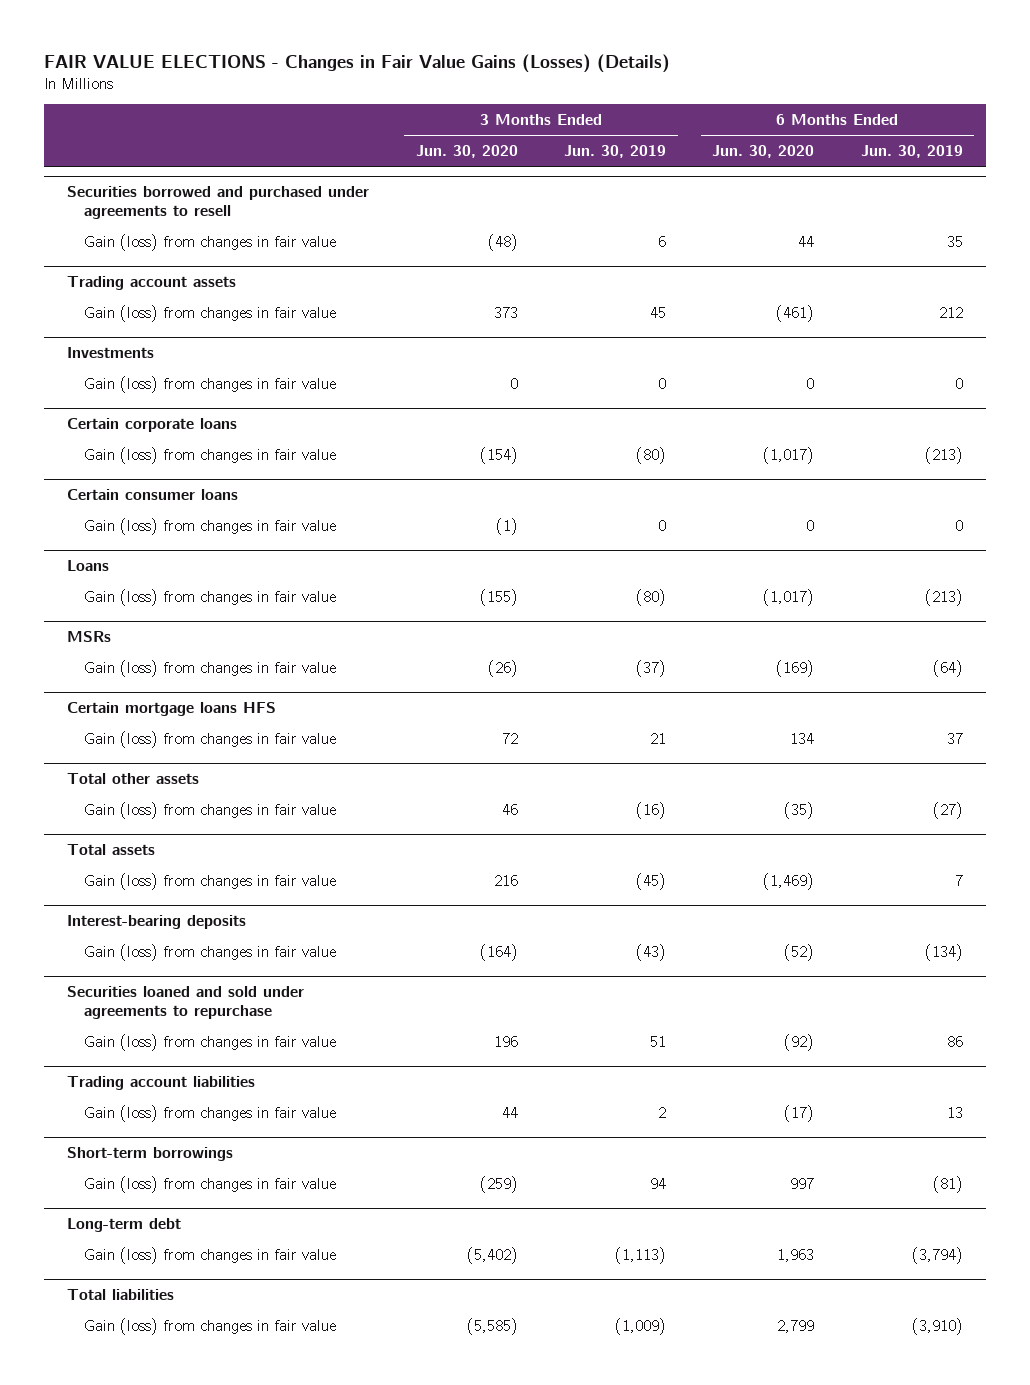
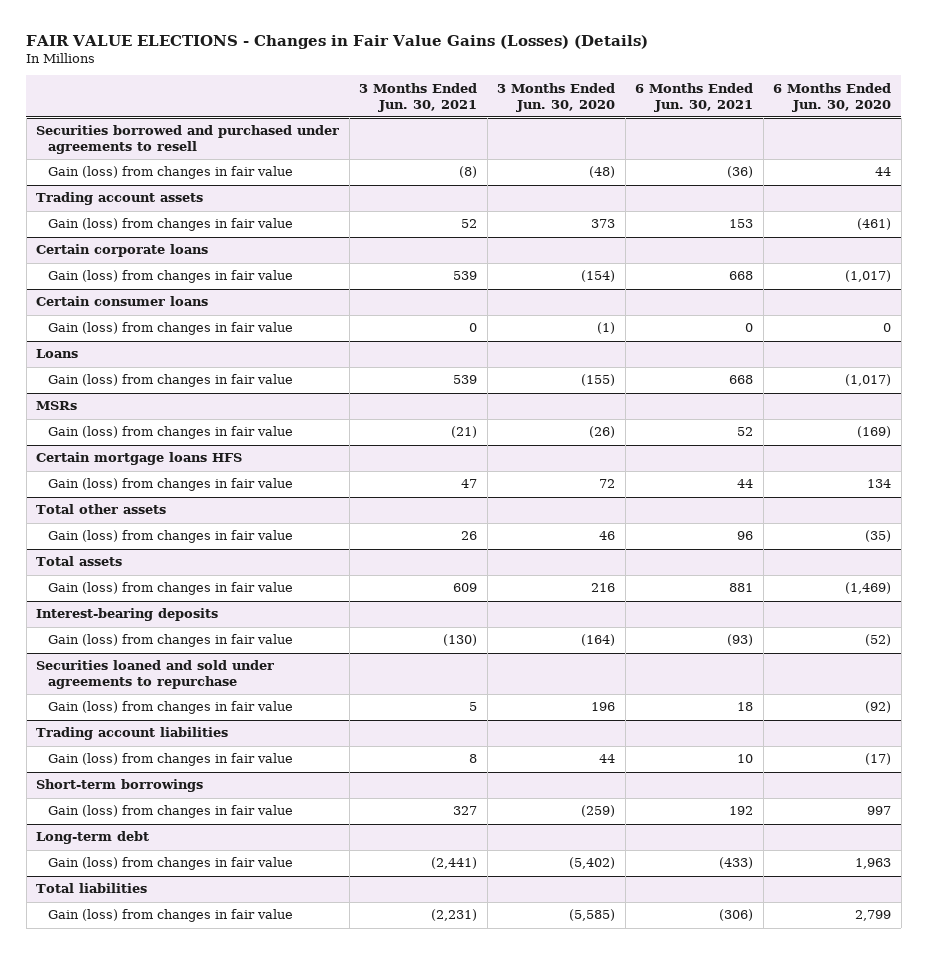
- | 3 Months Ended Jun. 30, 2020 | 3 Months Ended Jun. 30, 2019 | 6 Months Ended Jun. 30, 2020 | 6 Months Ended Jun. 30, 2019
+ | 3 Months Ended Jun. 30, 2021 | 3 Months Ended Jun. 30, 2020 | 6 Months Ended Jun. 30, 2021 | 6 Months Ended Jun. 30, 2020
- Investments
- Gain (loss) from changes in fair value | 0 | 0 | 0 | 0

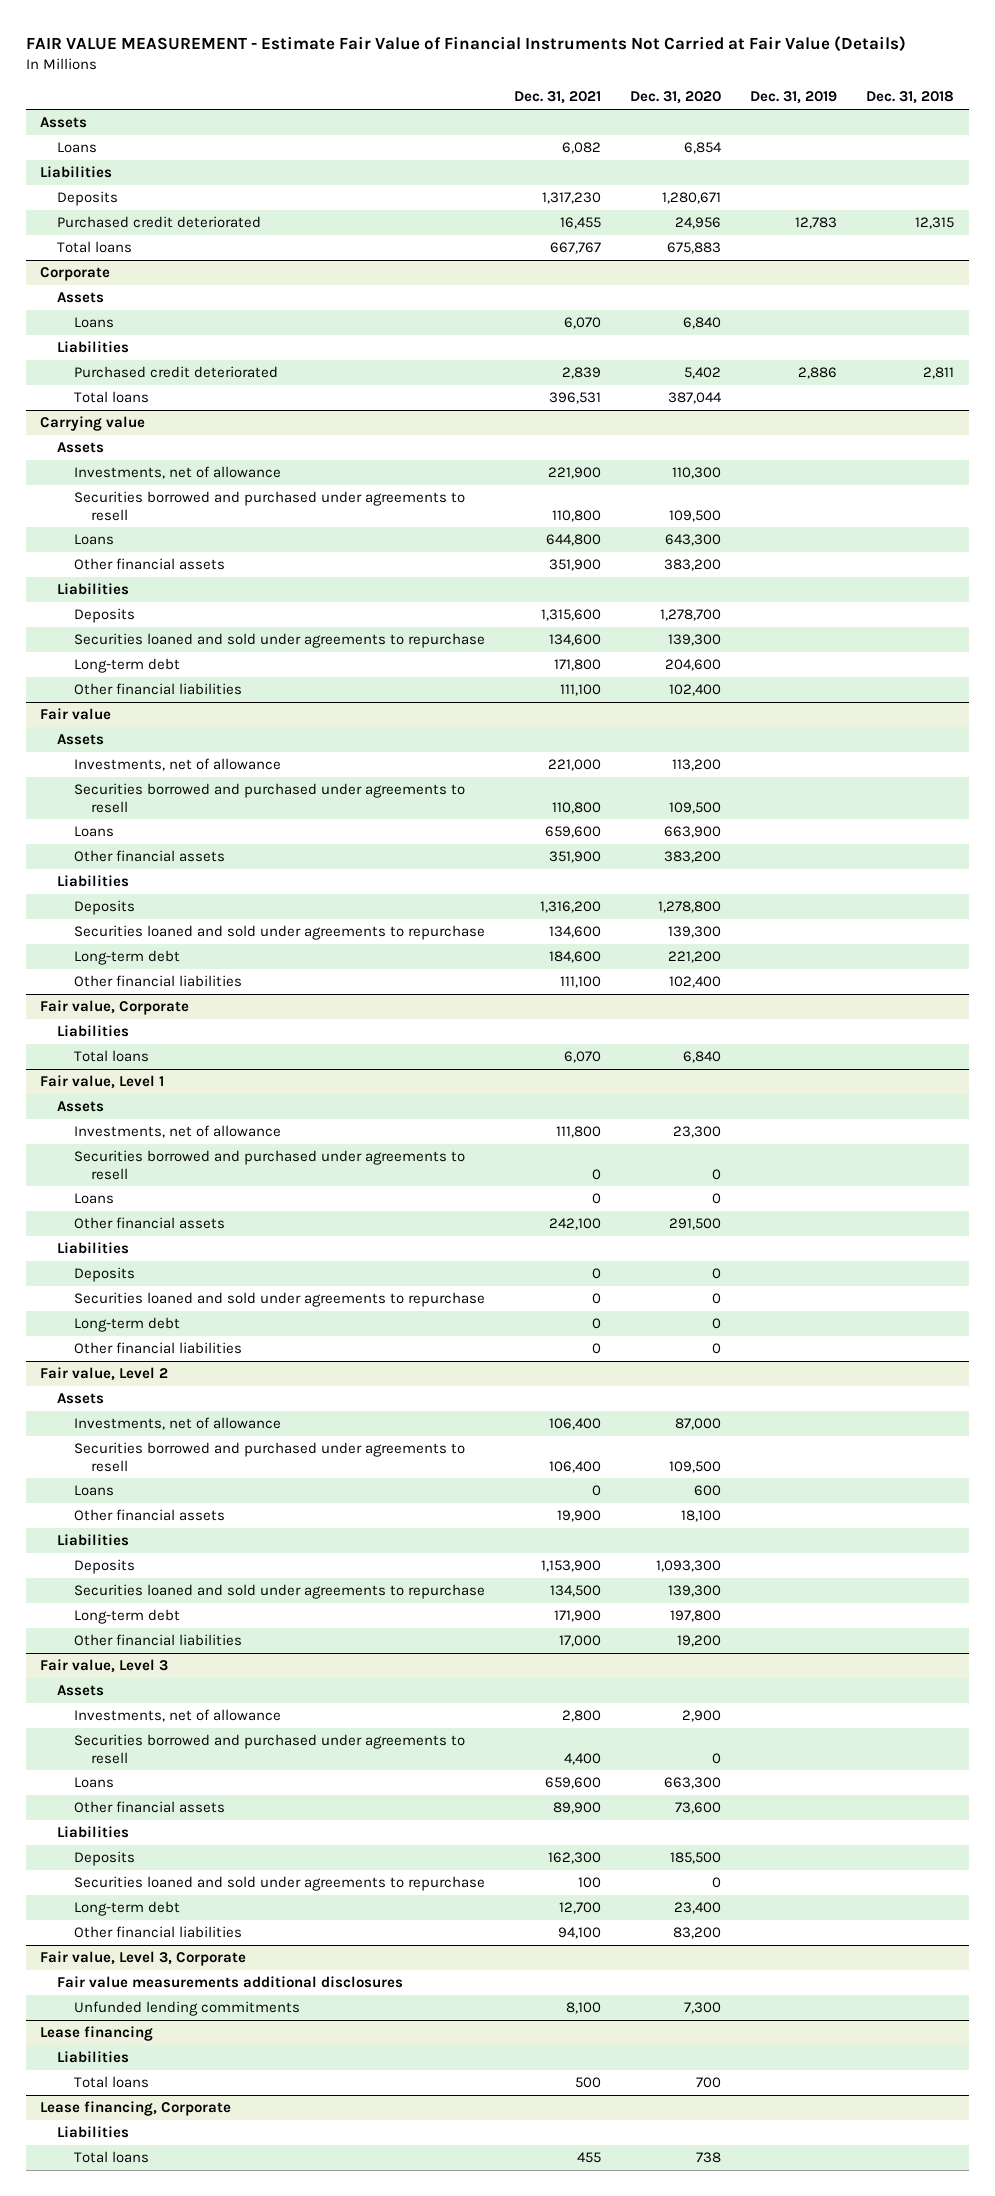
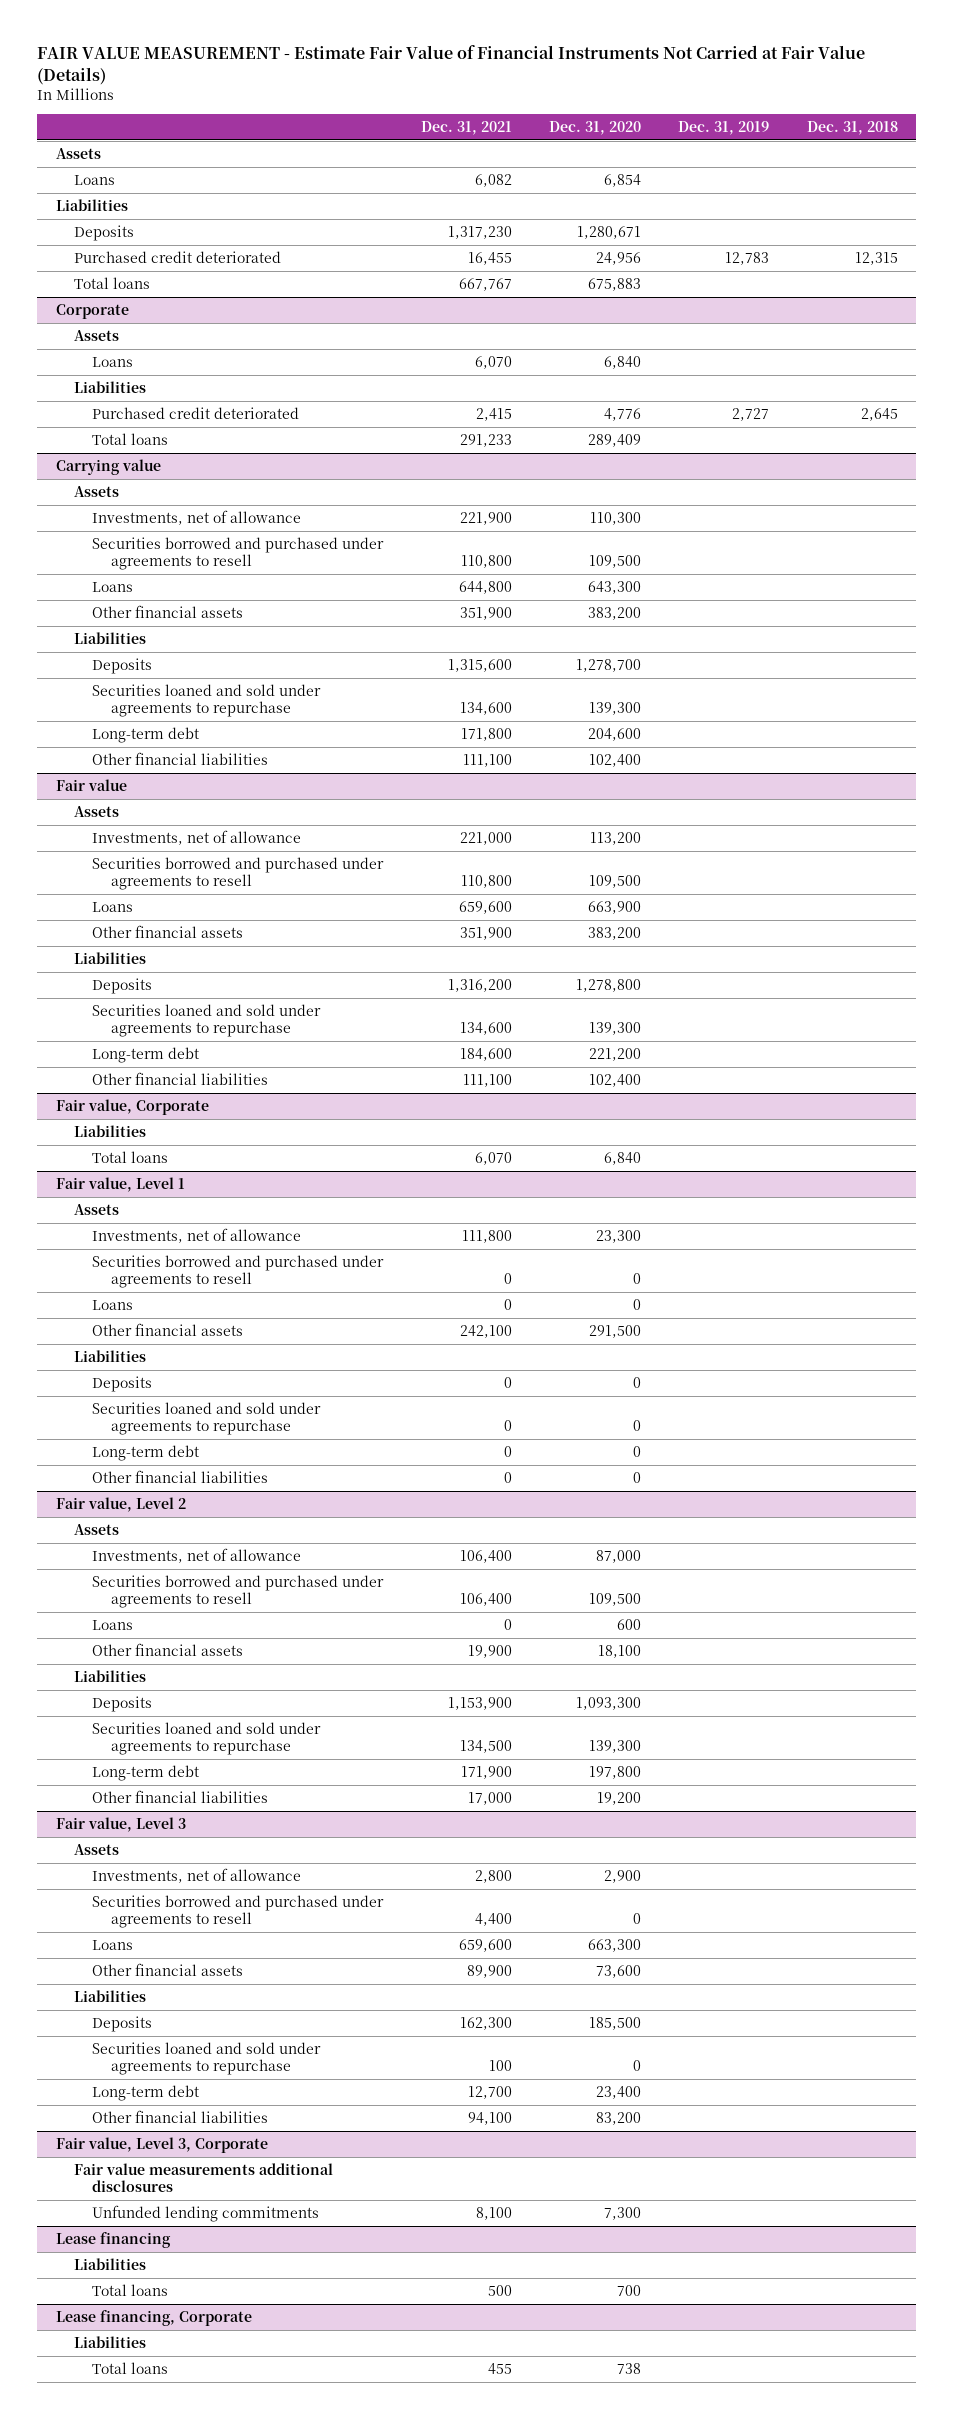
@ Corporate
- Purchased credit deteriorated | 2,839 | 5,402 | 2,886 | 2,811
- Total loans | 396,531 | 387,044 | |
+ Purchased credit deteriorated | 2,415 | 4,776 | 2,727 | 2,645
+ Total loans | 291,233 | 289,409 | |

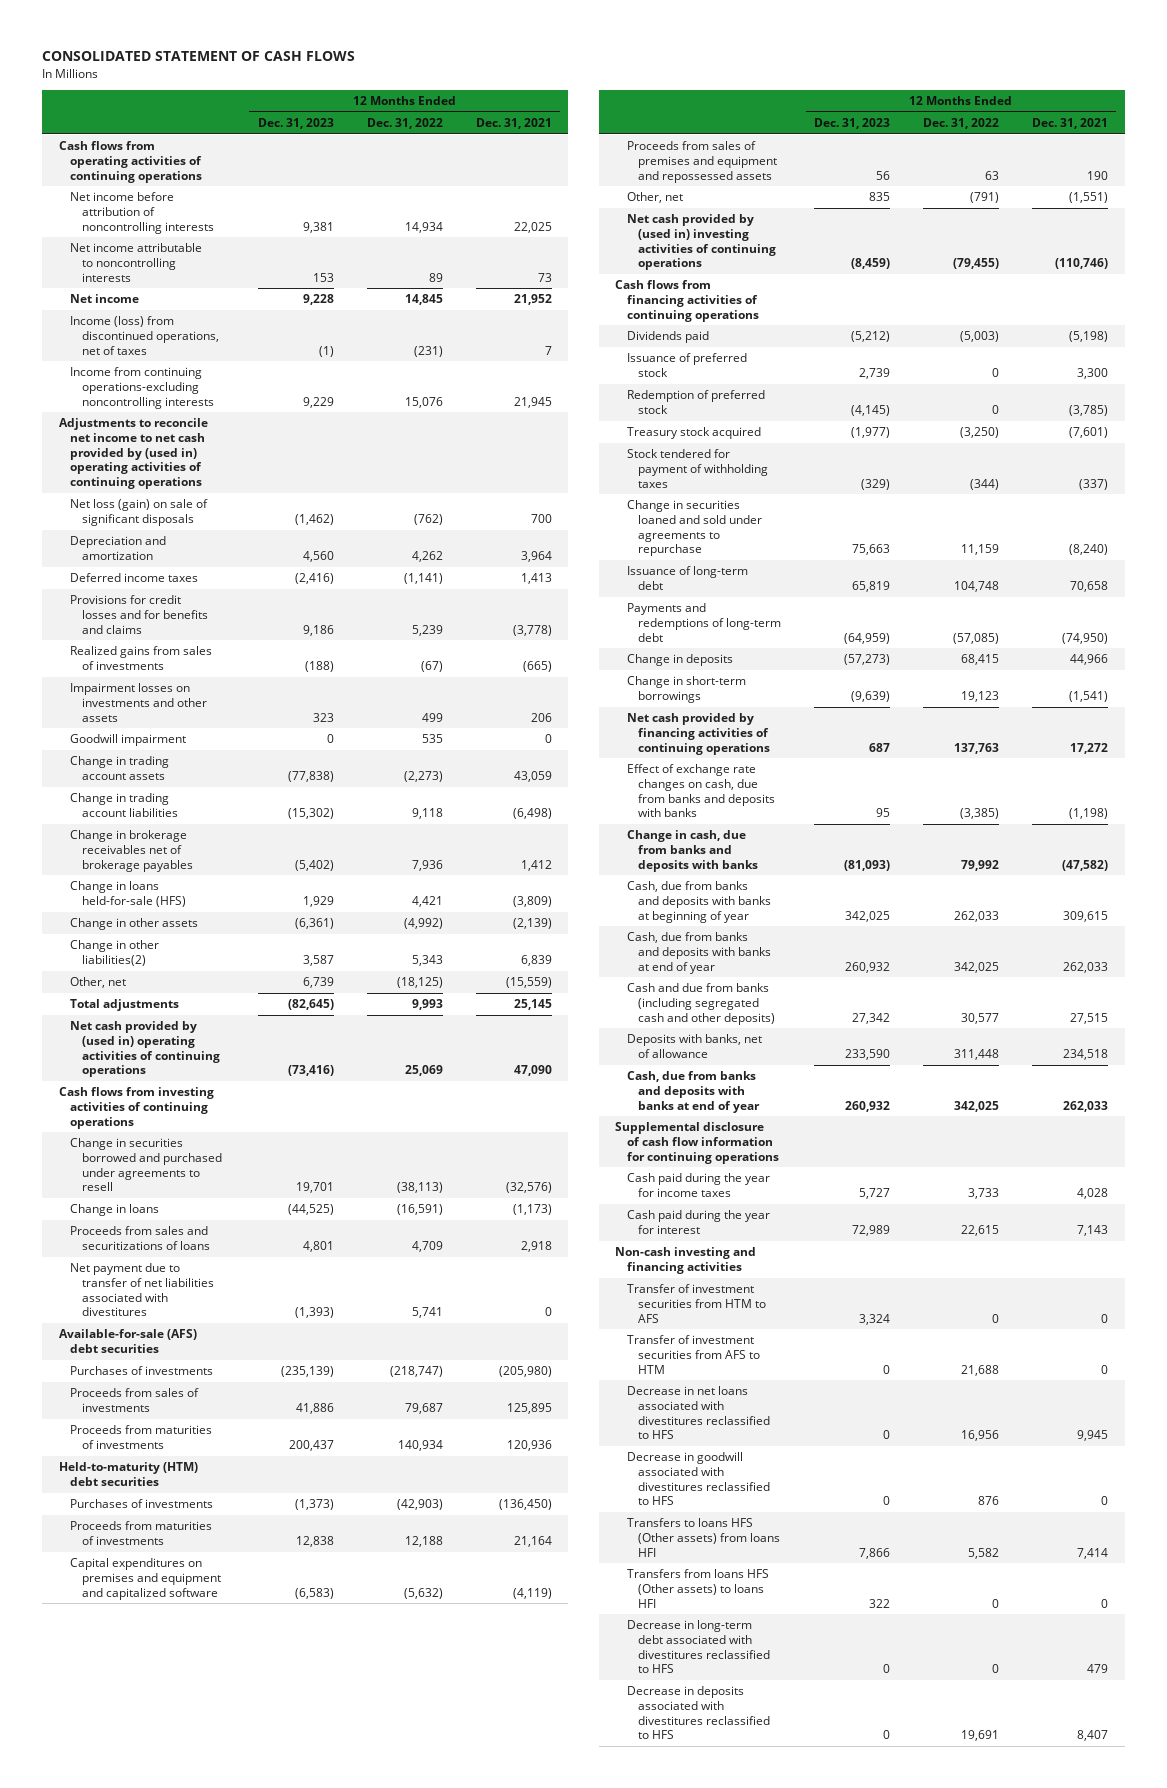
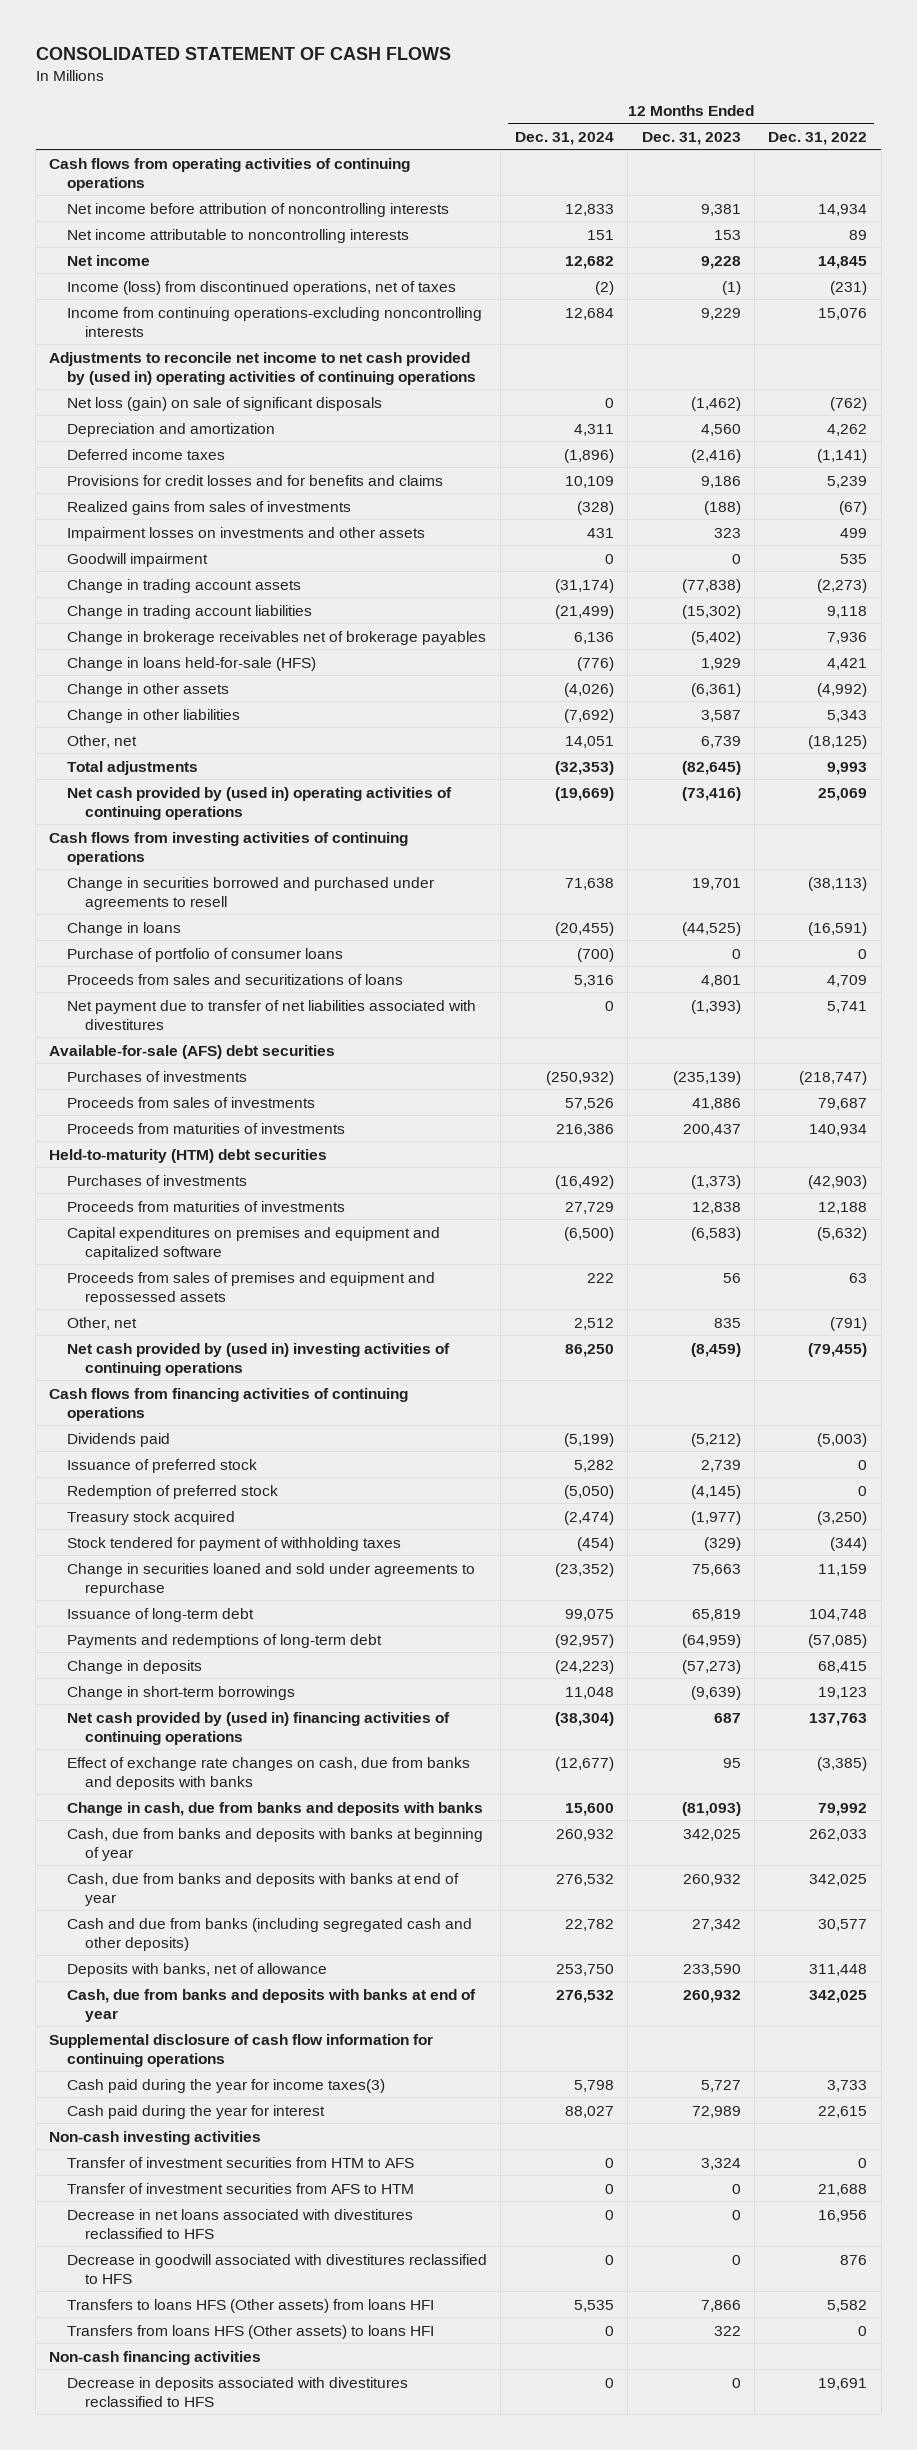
- | 12 Months Ended Dec. 31, 2023 | 12 Months Ended Dec. 31, 2022 | 12 Months Ended Dec. 31, 2021
+ | 12 Months Ended Dec. 31, 2024 | 12 Months Ended Dec. 31, 2023 | 12 Months Ended Dec. 31, 2022
- Change in other liabilities(2) | 3,587 | 5,343 | 6,839
+ Change in other liabilities | (7,692) | 3,587 | 5,343
+ Purchase of portfolio of consumer loans | (700) | 0 | 0
- Net cash provided by financing activities of continuing operations | 687 | 137,763 | 17,272
+ Net cash provided by (used in) financing activities of continuing operations | (38,304) | 687 | 137,763
- Cash paid during the year for income taxes | 5,727 | 3,733 | 4,028
+ Cash paid during the year for income taxes(3) | 5,798 | 5,727 | 3,733
- Non-cash investing and financing activities
+ Non-cash investing activities
- Decrease in long-term debt associated with divestitures reclassified to HFS | 0 | 0 | 479
+ Non-cash financing activities

